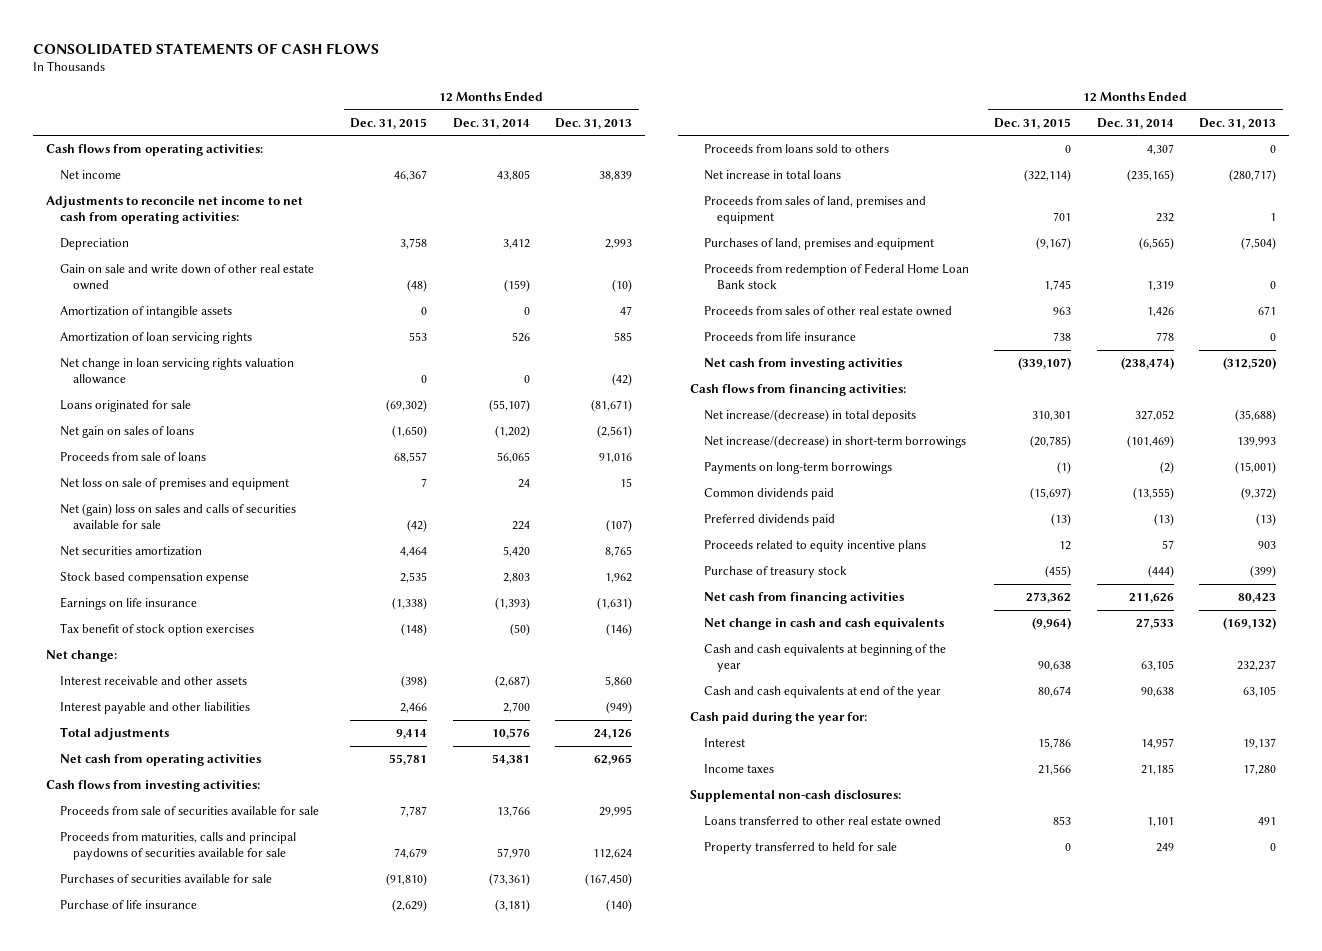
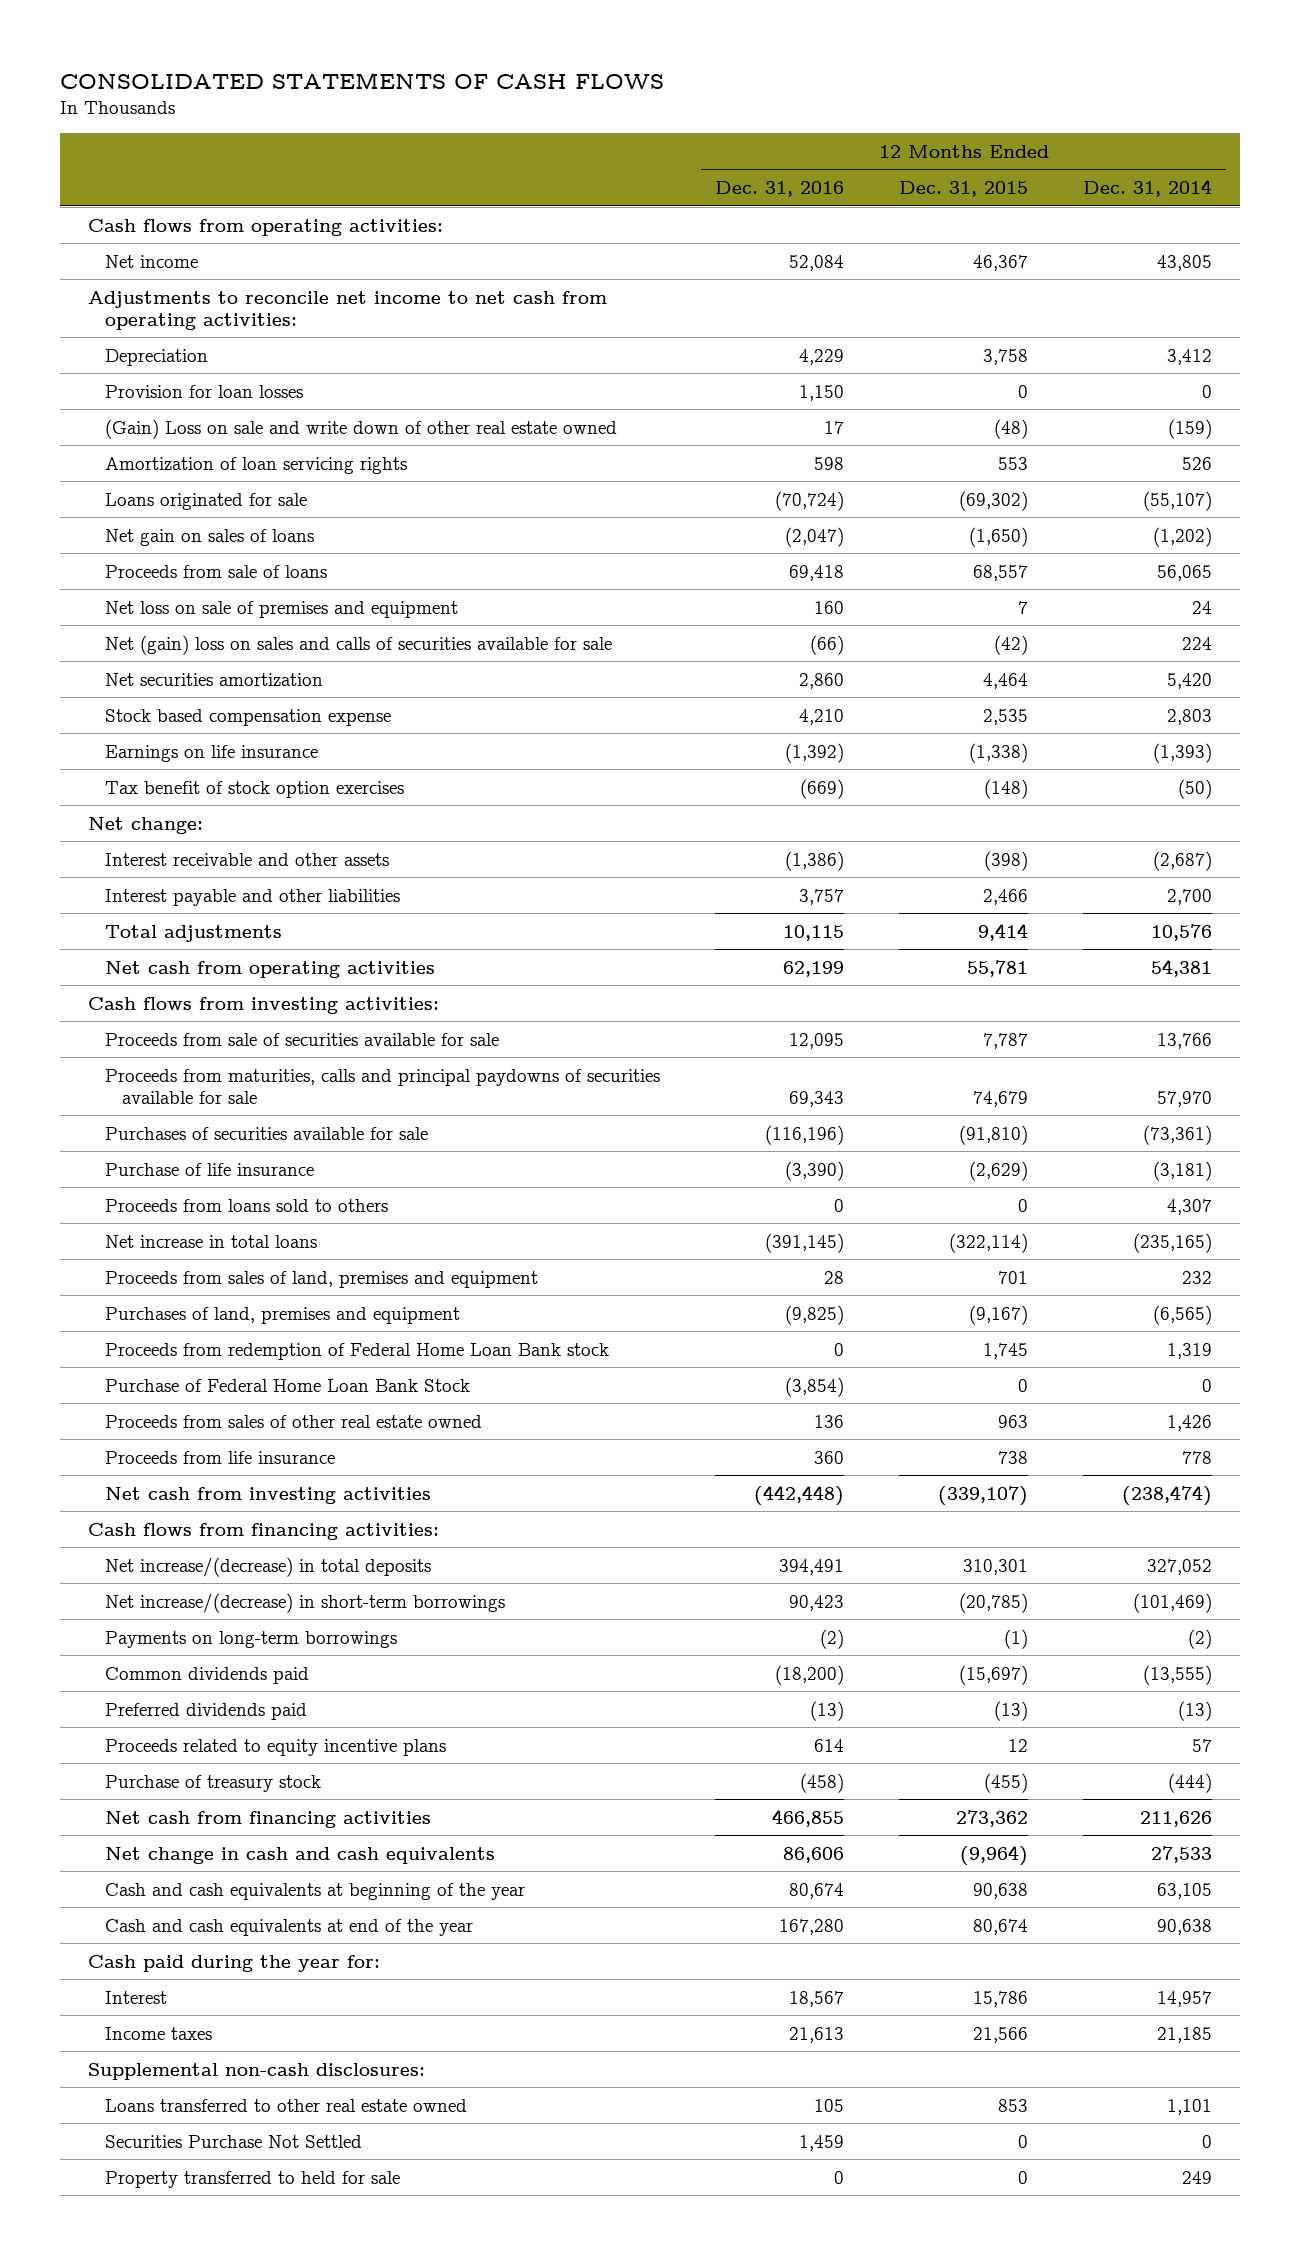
- | 12 Months Ended Dec. 31, 2015 | 12 Months Ended Dec. 31, 2014 | 12 Months Ended Dec. 31, 2013
+ | 12 Months Ended Dec. 31, 2016 | 12 Months Ended Dec. 31, 2015 | 12 Months Ended Dec. 31, 2014
- Gain on sale and write down of other real estate owned | (48) | (159) | (10)
- Amortization of intangible assets | 0 | 0 | 47
+ Provision for loan losses | 1,150 | 0 | 0
+ (Gain) Loss on sale and write down of other real estate owned | 17 | (48) | (159)
- Net change in loan servicing rights valuation allowance | 0 | 0 | (42)
+ Purchase of Federal Home Loan Bank Stock | (3,854) | 0 | 0
+ Securities Purchase Not Settled | 1,459 | 0 | 0

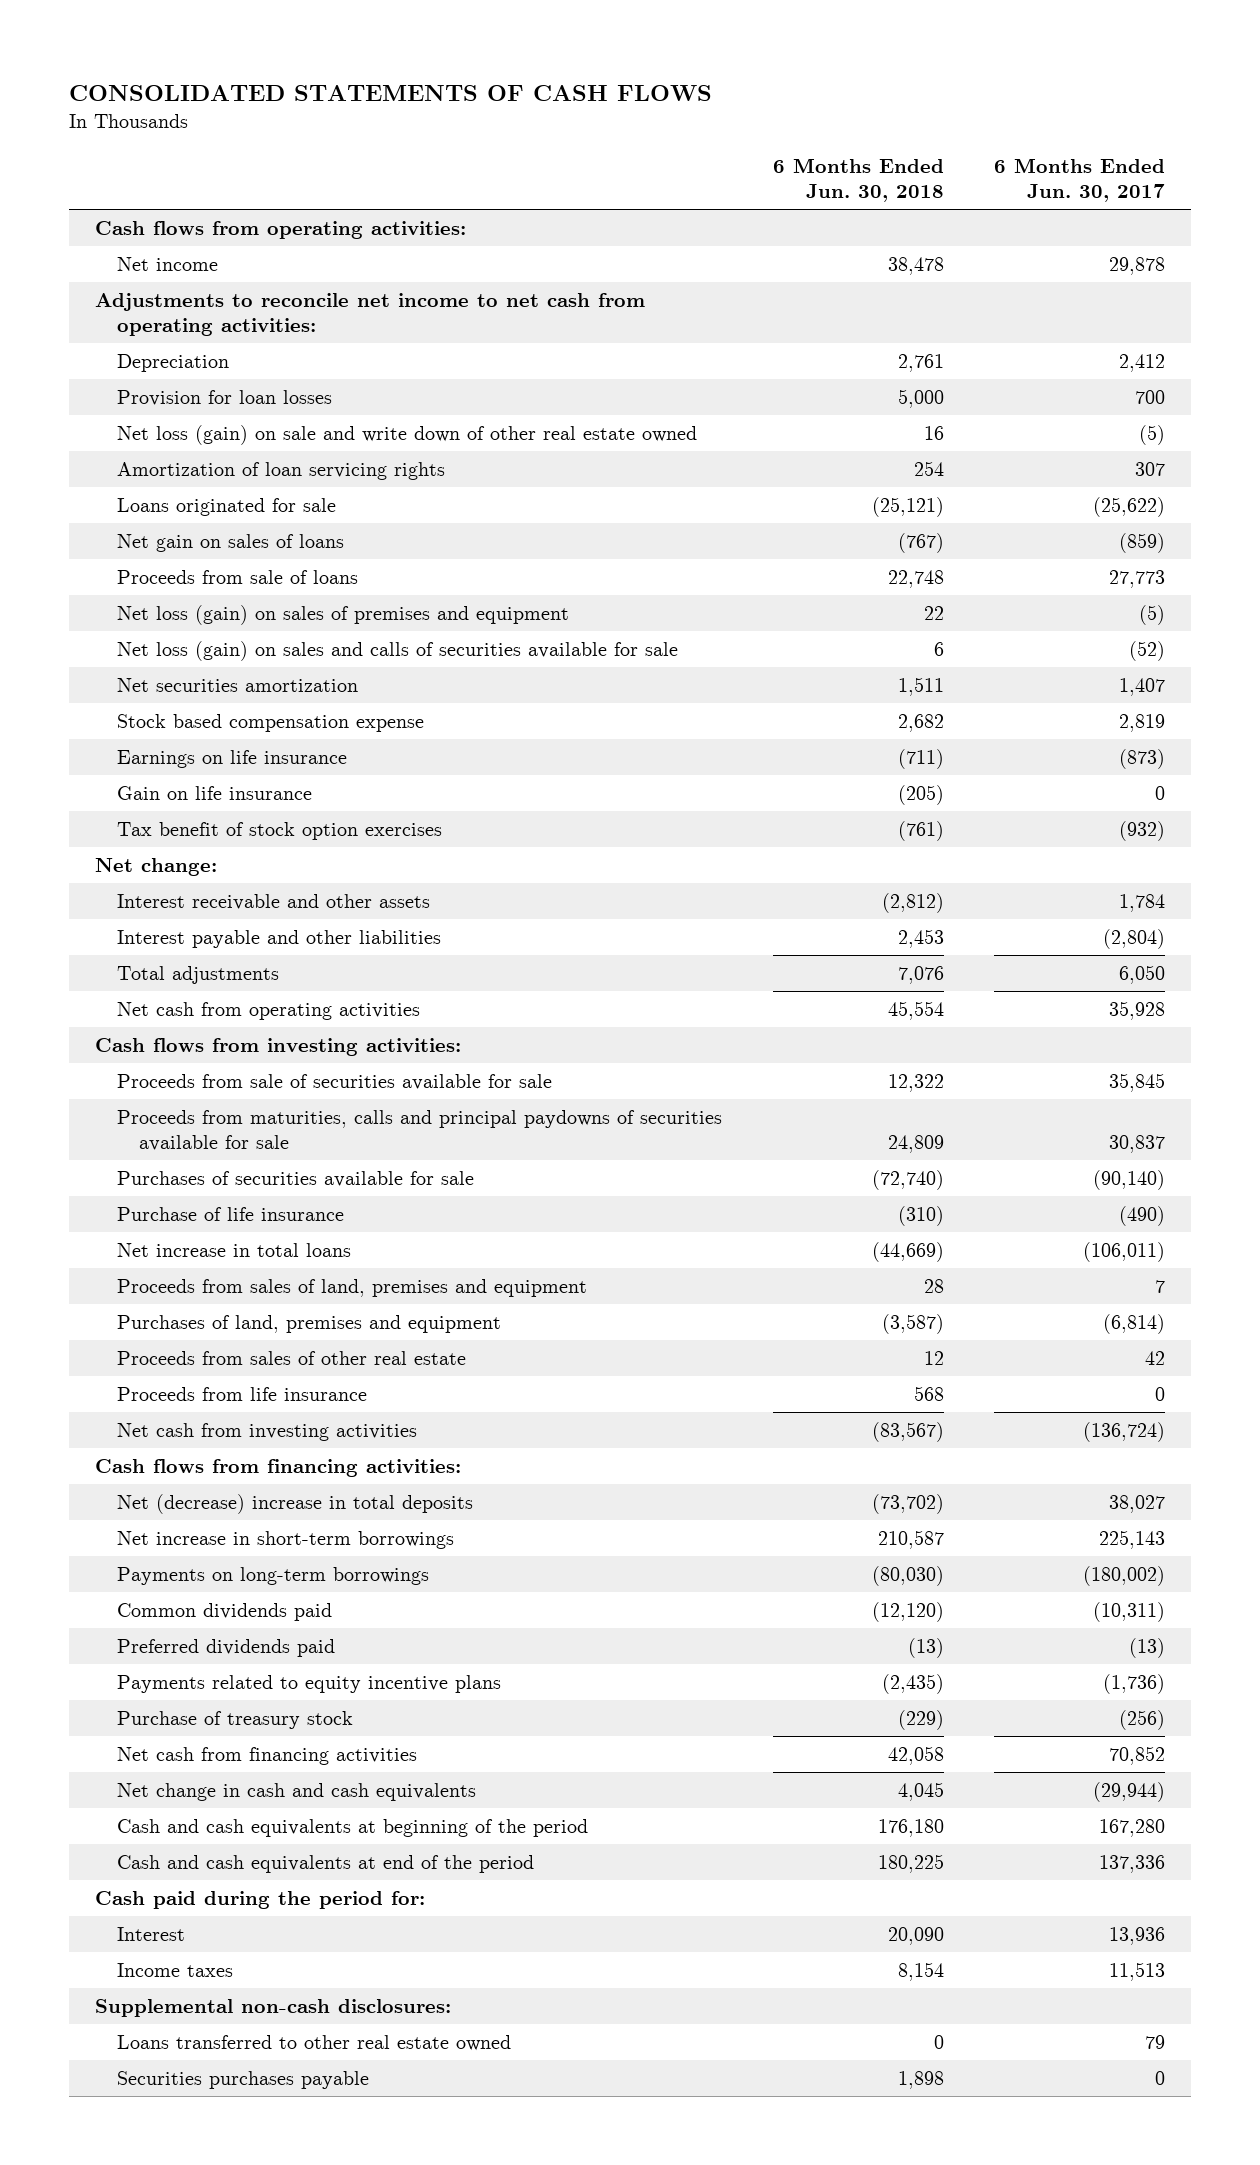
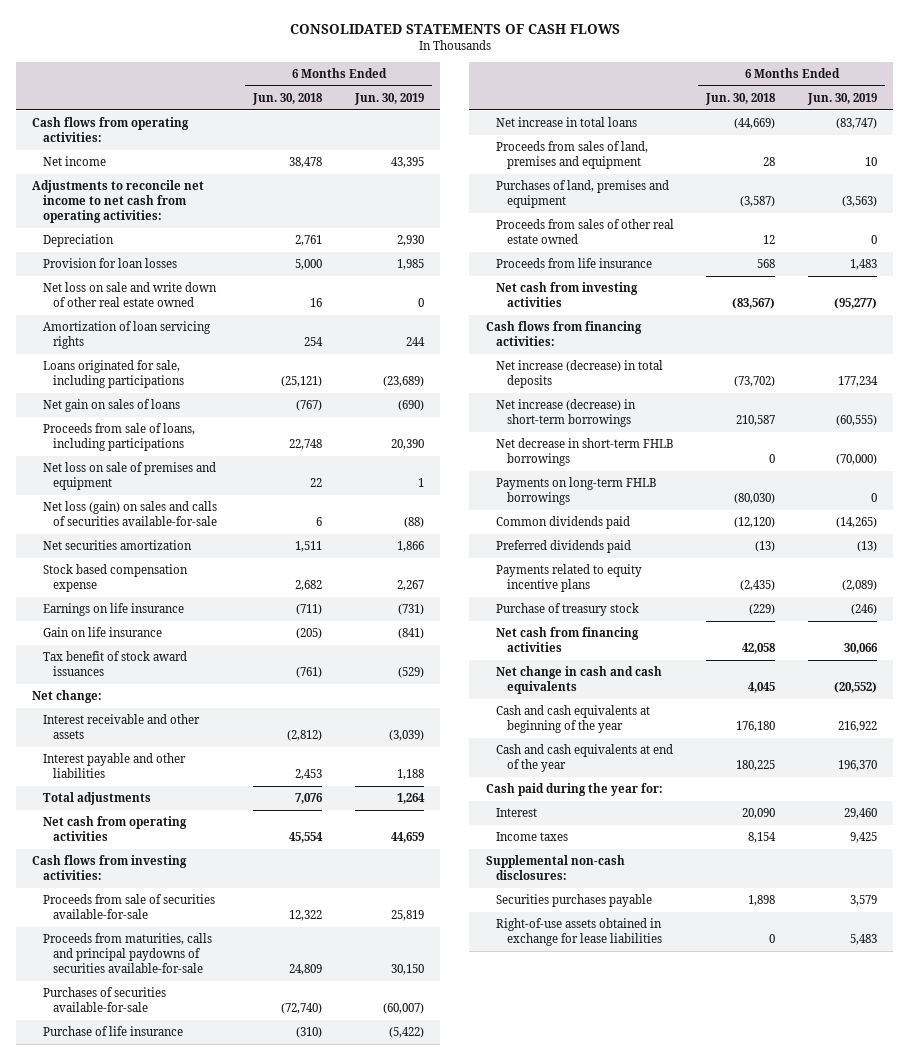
- | 6 Months Ended Jun. 30, 2018 | 6 Months Ended Jun. 30, 2017
+ | 6 Months Ended Jun. 30, 2018 | 6 Months Ended Jun. 30, 2019
- Net loss (gain) on sale and write down of other real estate owned | 16 | (5)
+ Net loss on sale and write down of other real estate owned | 16 | 0
- Loans originated for sale | (25,121) | (25,622)
+ Loans originated for sale, including participations | (25,121) | (23,689)
- Proceeds from sale of loans | 22,748 | 27,773
- Net loss (gain) on sales of premises and equipment | 22 | (5)
- Net loss (gain) on sales and calls of securities available for sale | 6 | (52)
+ Proceeds from sale of loans, including participations | 22,748 | 20,390
+ Net loss on sale of premises and equipment | 22 | 1
+ Net loss (gain) on sales and calls of securities available-for-sale | 6 | (88)
- Tax benefit of stock option exercises | (761) | (932)
+ Tax benefit of stock award issuances | (761) | (529)
- Proceeds from sale of securities available for sale | 12,322 | 35,845
- Proceeds from maturities, calls and principal paydowns of securities available for sale | 24,809 | 30,837
- Purchases of securities available for sale | (72,740) | (90,140)
+ Proceeds from sale of securities available-for-sale | 12,322 | 25,819
+ Proceeds from maturities, calls and principal paydowns of securities available-for-sale | 24,809 | 30,150
+ Purchases of securities available-for-sale | (72,740) | (60,007)
- Proceeds from sales of other real estate | 12 | 42
+ Proceeds from sales of other real estate owned | 12 | 0
- Net (decrease) increase in total deposits | (73,702) | 38,027
- Net increase in short-term borrowings | 210,587 | 225,143
- Payments on long-term borrowings | (80,030) | (180,002)
+ Net increase (decrease) in total deposits | (73,702) | 177,234
+ Net increase (decrease) in short-term borrowings | 210,587 | (60,555)
+ Net decrease in short-term FHLB borrowings | 0 | (70,000)
+ Payments on long-term FHLB borrowings | (80,030) | 0
- Cash and cash equivalents at beginning of the period | 176,180 | 167,280
- Cash and cash equivalents at end of the period | 180,225 | 137,336
- Cash paid during the period for:
+ Cash and cash equivalents at beginning of the year | 176,180 | 216,922
+ Cash and cash equivalents at end of the year | 180,225 | 196,370
+ Cash paid during the year for:
- Loans transferred to other real estate owned | 0 | 79
+ Right-of-use assets obtained in exchange for lease liabilities | 0 | 5,483

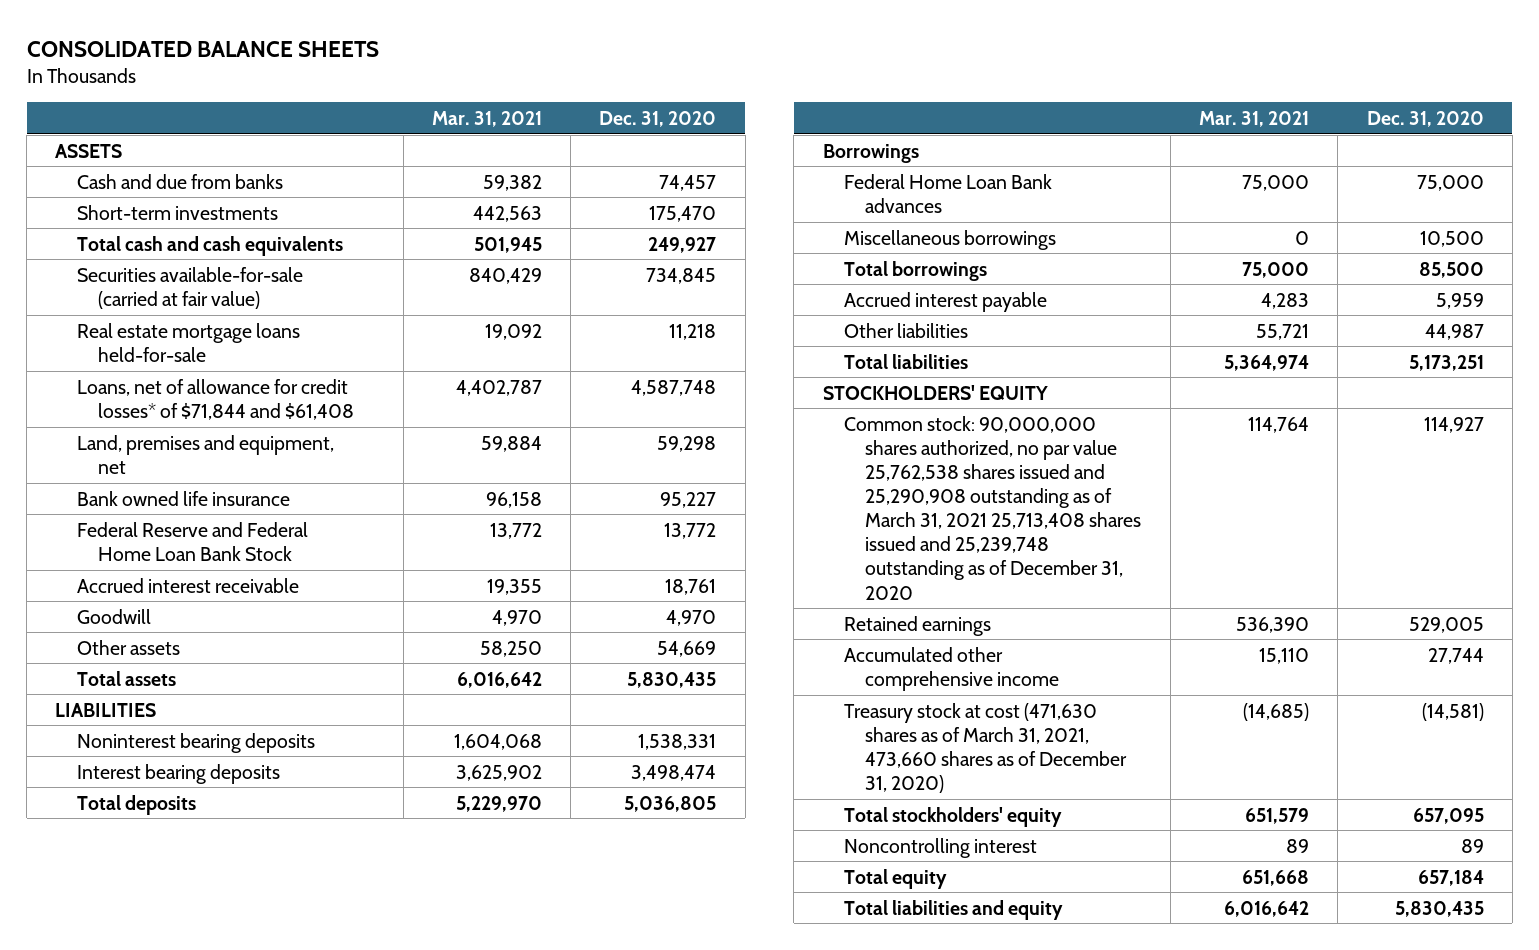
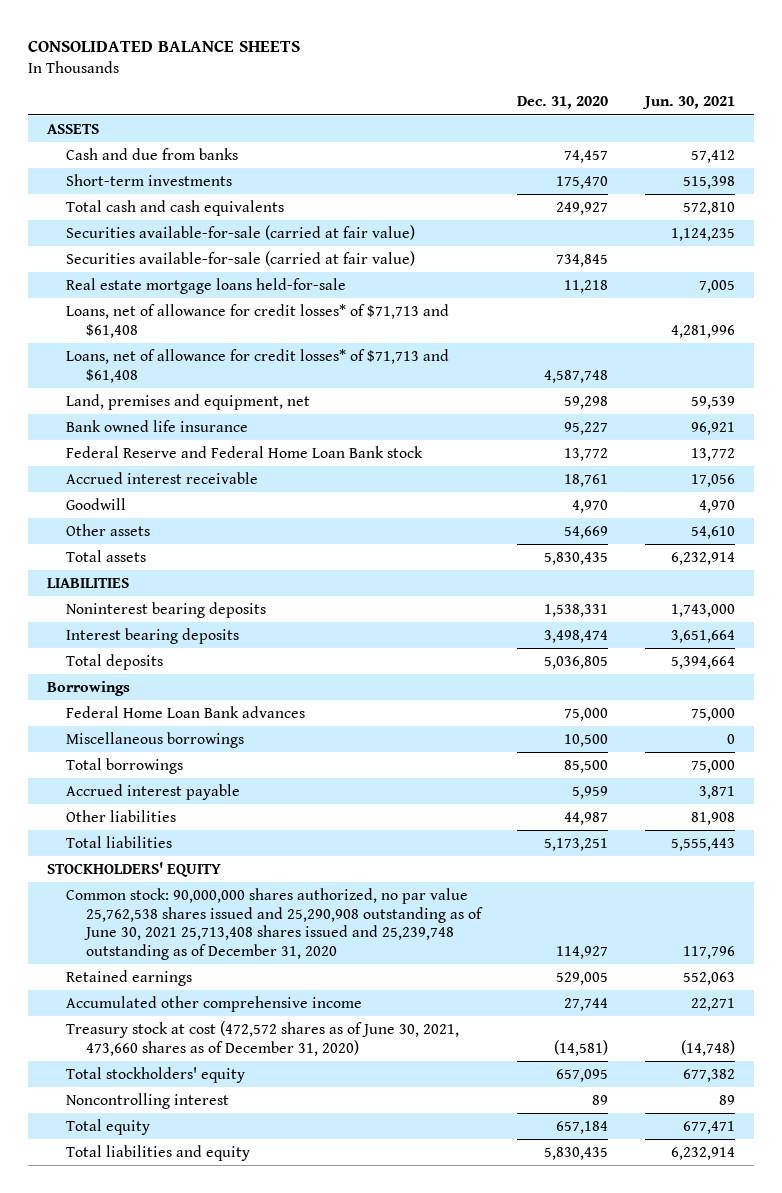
- | Mar. 31, 2021 | Dec. 31, 2020
+ | Dec. 31, 2020 | Jun. 30, 2021
+ Securities available-for-sale (carried at fair value) | | 1,124,235
- Loans, net of allowance for credit losses* of $71,844 and $61,408 | 4,402,787 | 4,587,748
+ Loans, net of allowance for credit losses* of $71,713 and $61,408 | | 4,281,996
+ Loans, net of allowance for credit losses* of $71,713 and $61,408 | 4,587,748 |
- Federal Reserve and Federal Home Loan Bank Stock | 13,772 | 13,772
+ Federal Reserve and Federal Home Loan Bank stock | 13,772 | 13,772
- Common stock: 90,000,000 shares authorized, no par value 25,762,538 shares issued and 25,290,908 outstanding as of March 31, 2021 25,713,408 shares issued and 25,239,748 outstanding as of December 31, 2020 | 114,764 | 114,927
+ Common stock: 90,000,000 shares authorized, no par value 25,762,538 shares issued and 25,290,908 outstanding as of June 30, 2021 25,713,408 shares issued and 25,239,748 outstanding as of December 31, 2020 | 114,927 | 117,796
- Treasury stock at cost (471,630 shares as of March 31, 2021, 473,660 shares as of December 31, 2020) | (14,685) | (14,581)
+ Treasury stock at cost (472,572 shares as of June 30, 2021, 473,660 shares as of December 31, 2020) | (14,581) | (14,748)

